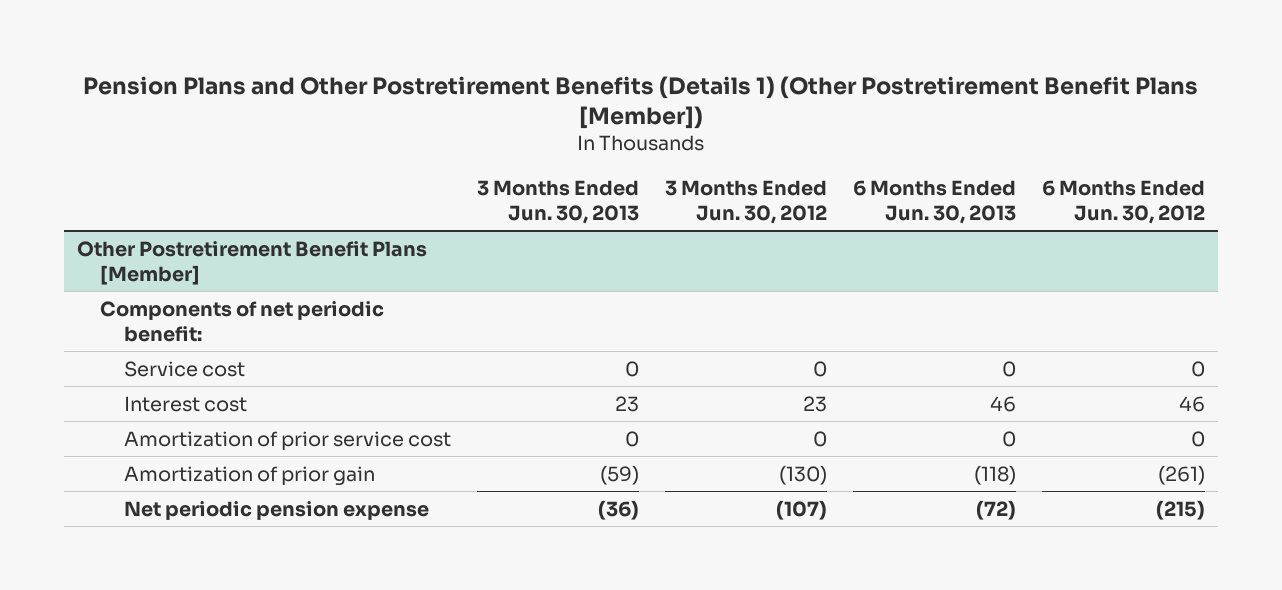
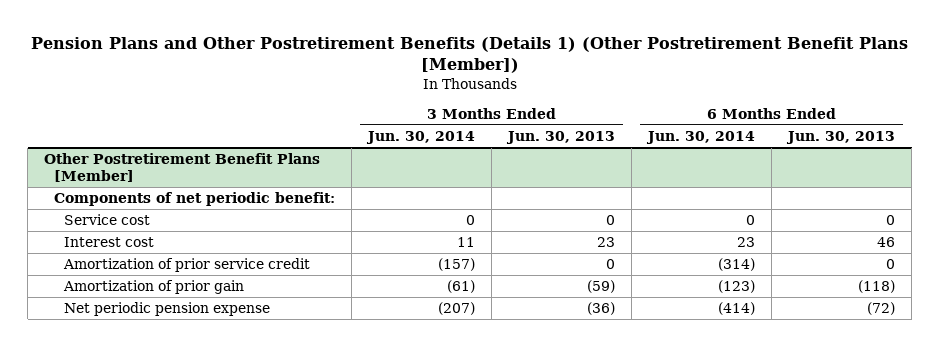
- | 3 Months Ended Jun. 30, 2013 | 3 Months Ended Jun. 30, 2012 | 6 Months Ended Jun. 30, 2013 | 6 Months Ended Jun. 30, 2012
+ | 3 Months Ended Jun. 30, 2014 | 3 Months Ended Jun. 30, 2013 | 6 Months Ended Jun. 30, 2014 | 6 Months Ended Jun. 30, 2013
@ Other Postretirement Benefit Plans [Member]
- Amortization of prior service cost | 0 | 0 | 0 | 0
+ Amortization of prior service credit | (157) | 0 | (314) | 0

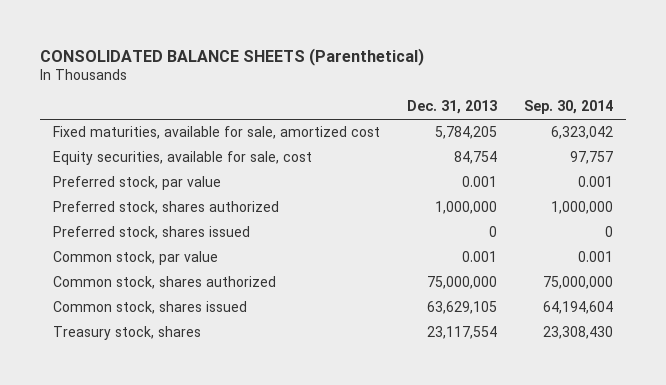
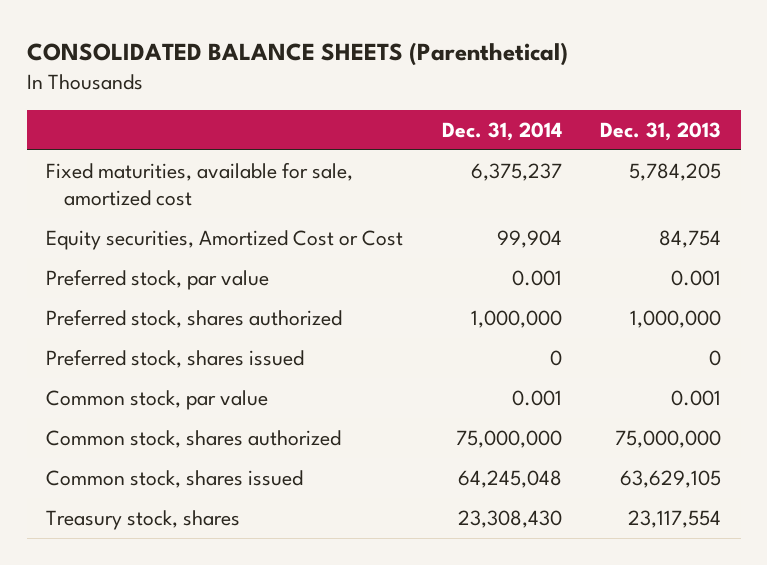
- | Dec. 31, 2013 | Sep. 30, 2014
+ | Dec. 31, 2014 | Dec. 31, 2013
- Equity securities, available for sale, cost | 84,754 | 97,757
+ Equity securities, Amortized Cost or Cost | 99,904 | 84,754

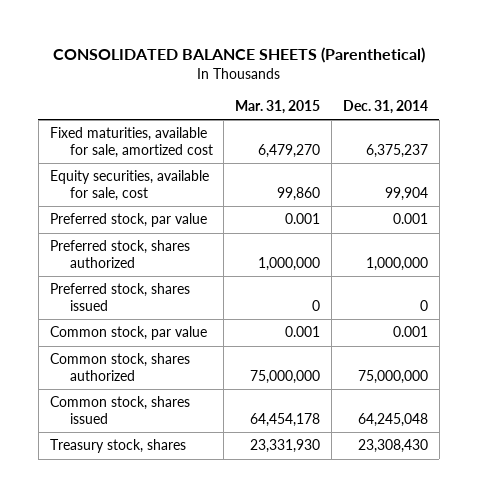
- | Dec. 31, 2014 | Dec. 31, 2013
+ | Mar. 31, 2015 | Dec. 31, 2014
- Equity securities, Amortized Cost or Cost | 99,904 | 84,754
+ Equity securities, available for sale, cost | 99,860 | 99,904

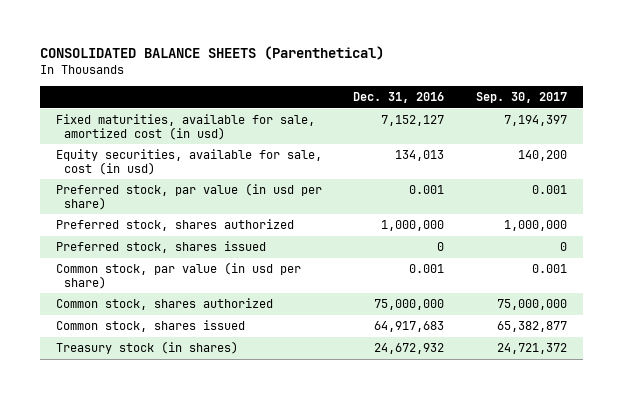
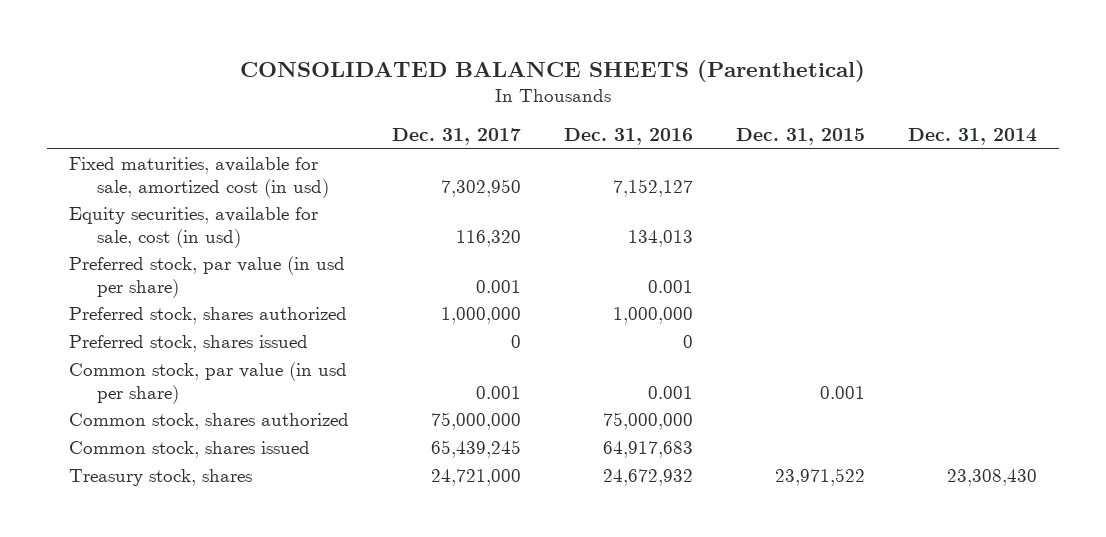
- | Dec. 31, 2016 | Sep. 30, 2017
+ | Dec. 31, 2017 | Dec. 31, 2016 | Dec. 31, 2015 | Dec. 31, 2014
- Treasury stock (in shares) | 24,672,932 | 24,721,372
+ Treasury stock, shares | 24,721,000 | 24,672,932 | 23,971,522 | 23,308,430

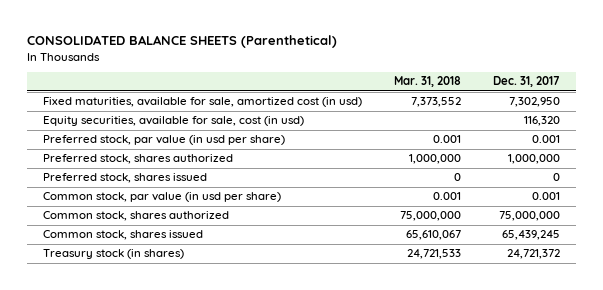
- | Dec. 31, 2017 | Dec. 31, 2016 | Dec. 31, 2015 | Dec. 31, 2014
+ | Mar. 31, 2018 | Dec. 31, 2017
- Treasury stock, shares | 24,721,000 | 24,672,932 | 23,971,522 | 23,308,430
+ Treasury stock (in shares) | 24,721,533 | 24,721,372

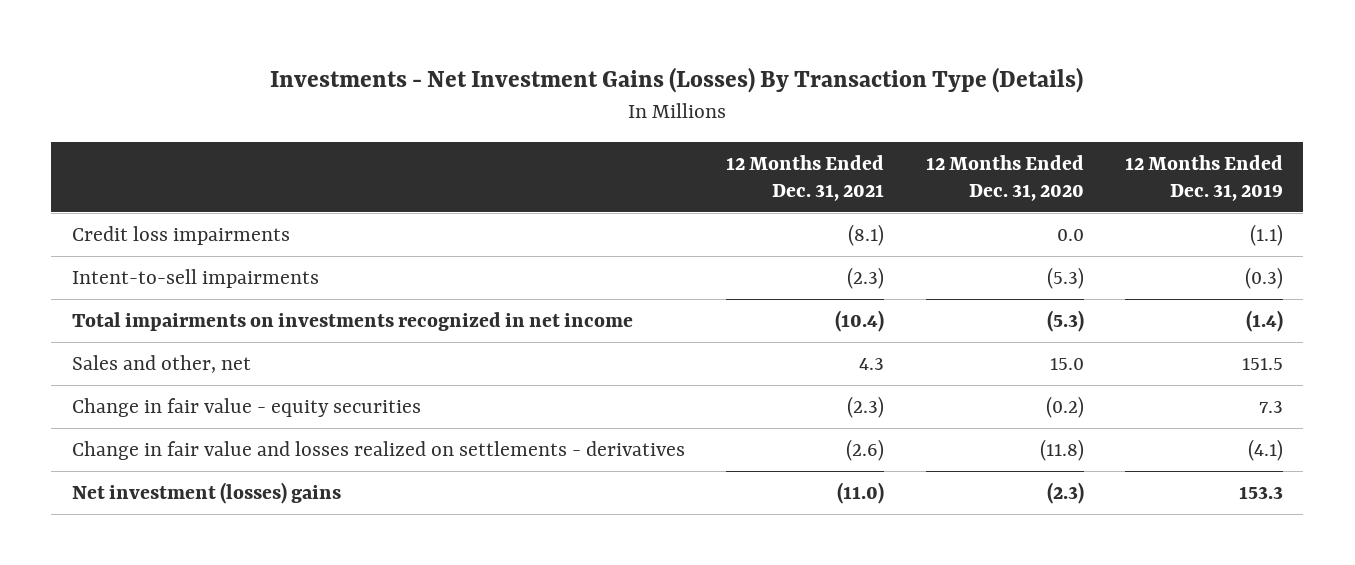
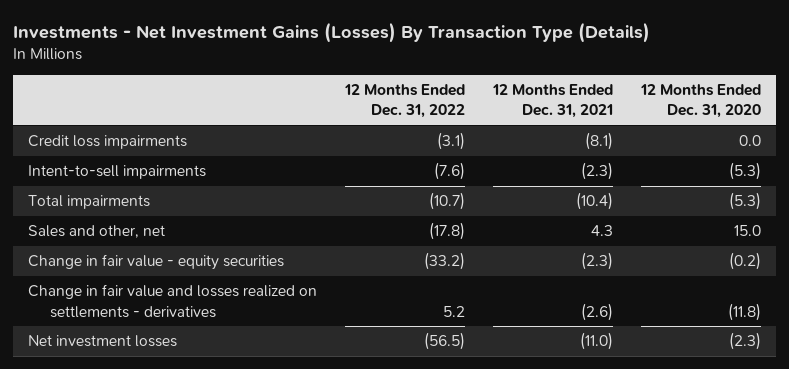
- | 12 Months Ended Dec. 31, 2021 | 12 Months Ended Dec. 31, 2020 | 12 Months Ended Dec. 31, 2019
+ | 12 Months Ended Dec. 31, 2022 | 12 Months Ended Dec. 31, 2021 | 12 Months Ended Dec. 31, 2020
- Total impairments on investments recognized in net income | (10.4) | (5.3) | (1.4)
+ Total impairments | (10.7) | (10.4) | (5.3)
- Net investment (losses) gains | (11.0) | (2.3) | 153.3
+ Net investment losses | (56.5) | (11.0) | (2.3)

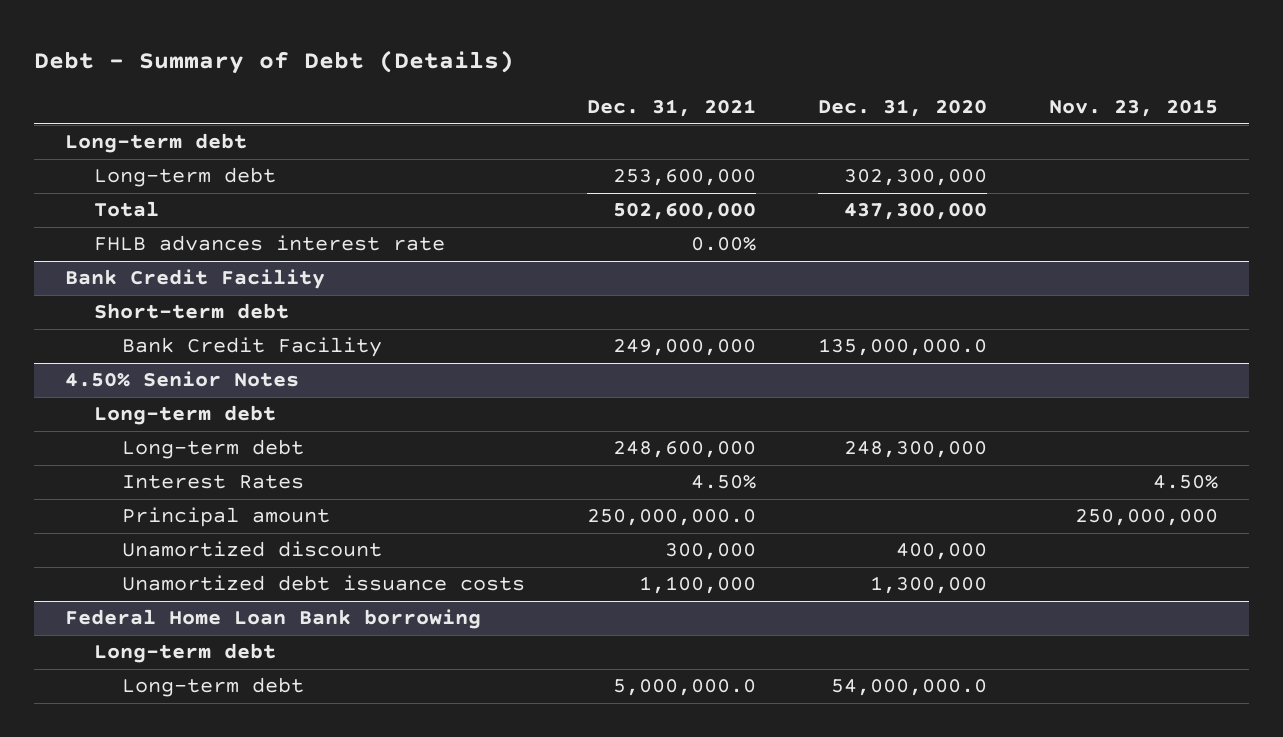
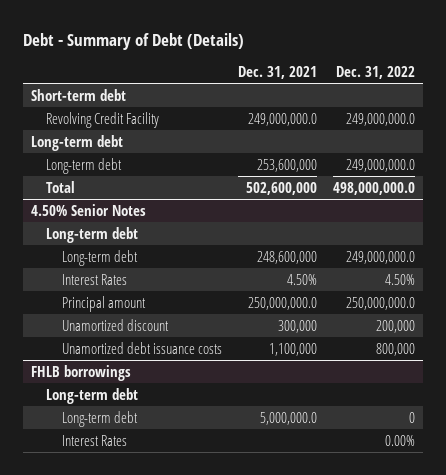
- | Dec. 31, 2021 | Dec. 31, 2020 | Nov. 23, 2015
+ | Dec. 31, 2021 | Dec. 31, 2022
+ Short-term debt
+ Revolving Credit Facility | 249,000,000.0 | 249,000,000.0
- FHLB advances interest rate | 0.00% | |
- Bank Credit Facility
- Short-term debt
- Bank Credit Facility | 249,000,000 | 135,000,000.0 |
- Federal Home Loan Bank borrowing
+ FHLB borrowings
+ Interest Rates | | 0.00%

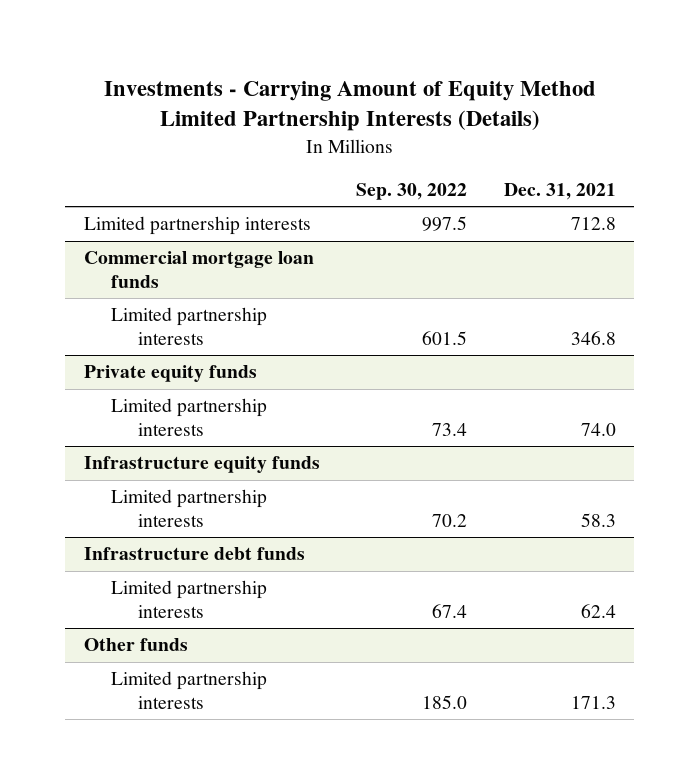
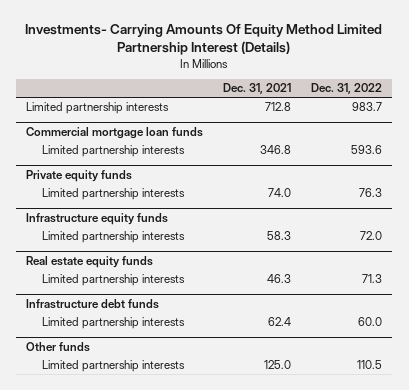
- Investments - Carrying Amount of Equity Method Limited Partnership Interests (Details)
+ Investments- Carrying Amounts Of Equity Method Limited Partnership Interest (Details)
- | Sep. 30, 2022 | Dec. 31, 2021
+ | Dec. 31, 2021 | Dec. 31, 2022
+ Real estate equity funds
+ Limited partnership interests | 46.3 | 71.3
@ Other funds
- Limited partnership interests | 185.0 | 171.3
+ Limited partnership interests | 125.0 | 110.5

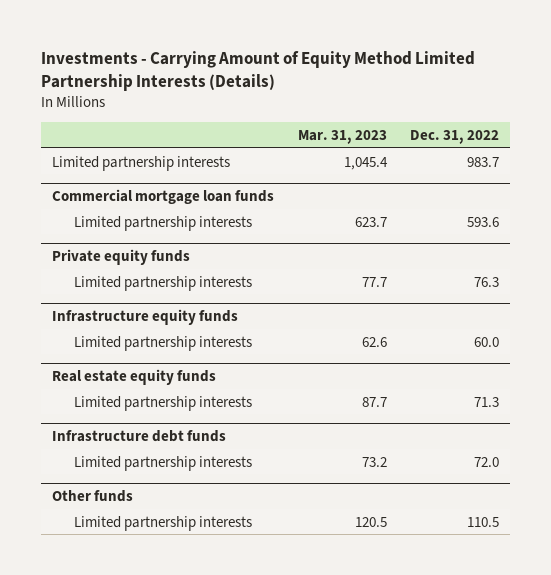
- Investments- Carrying Amounts Of Equity Method Limited Partnership Interest (Details)
+ Investments - Carrying Amount of Equity Method Limited Partnership Interests (Details)
- | Dec. 31, 2021 | Dec. 31, 2022
+ | Mar. 31, 2023 | Dec. 31, 2022
@ Infrastructure equity funds
- Limited partnership interests | 58.3 | 72.0
+ Limited partnership interests | 62.6 | 60.0
@ Infrastructure debt funds
- Limited partnership interests | 62.4 | 60.0
+ Limited partnership interests | 73.2 | 72.0

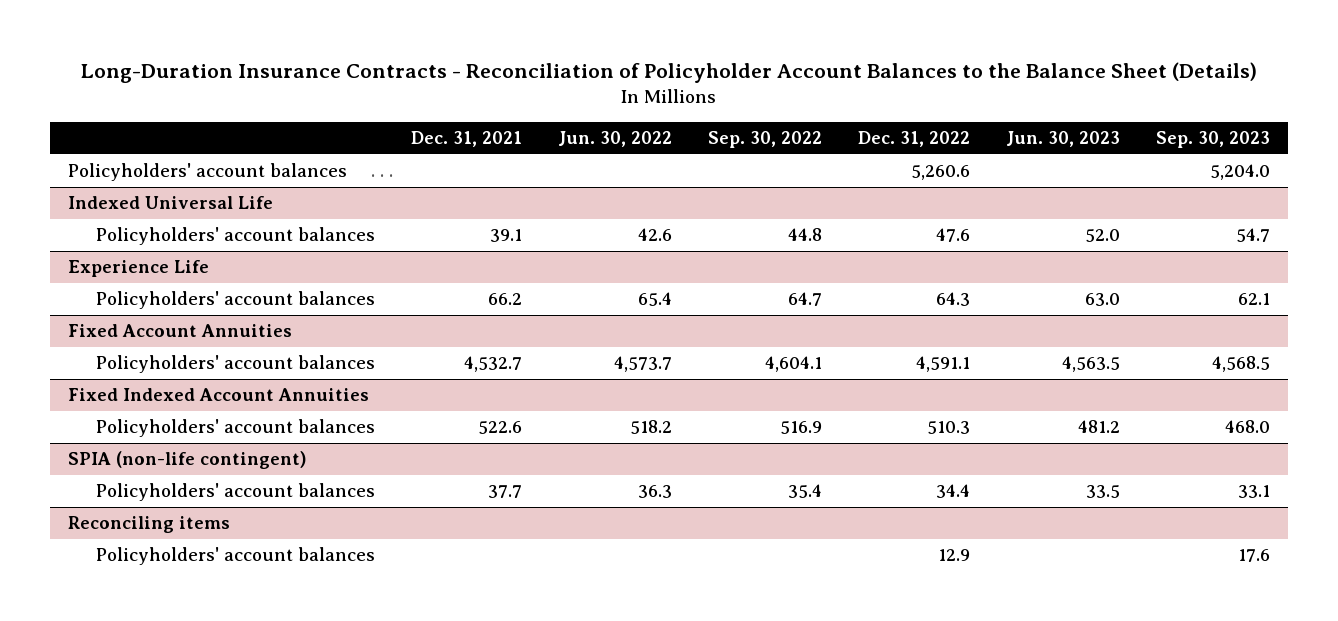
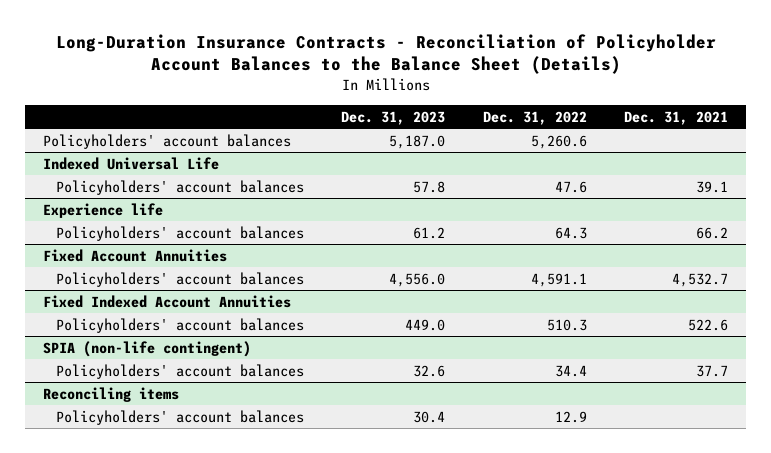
- | Dec. 31, 2021 | Jun. 30, 2022 | Sep. 30, 2022 | Dec. 31, 2022 | Jun. 30, 2023 | Sep. 30, 2023
+ | Dec. 31, 2023 | Dec. 31, 2022 | Dec. 31, 2021
- Experience Life
+ Experience life

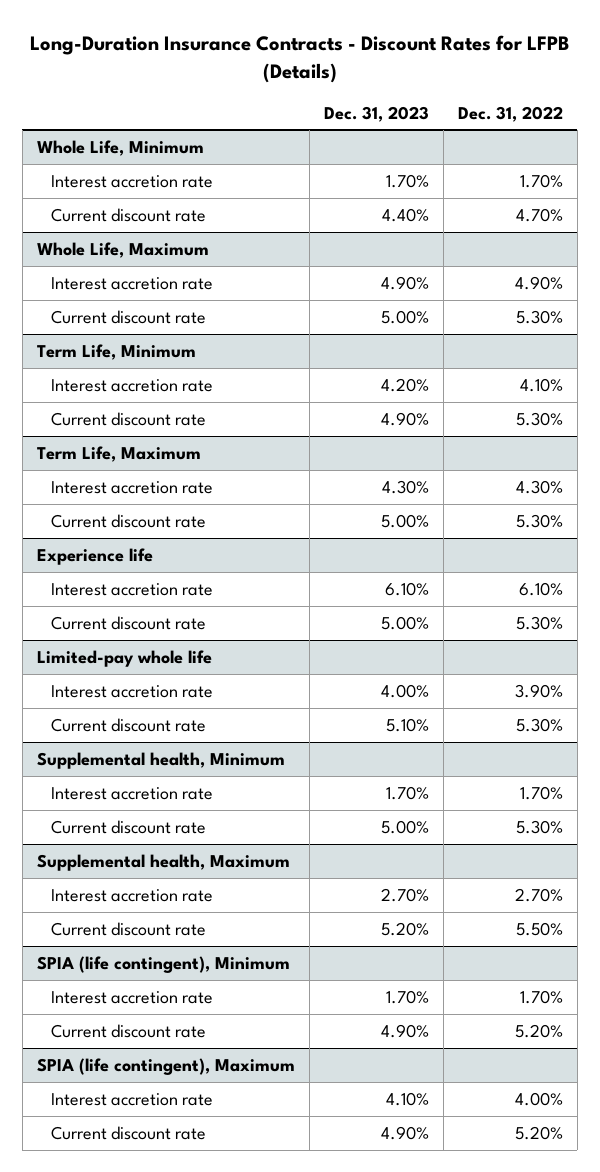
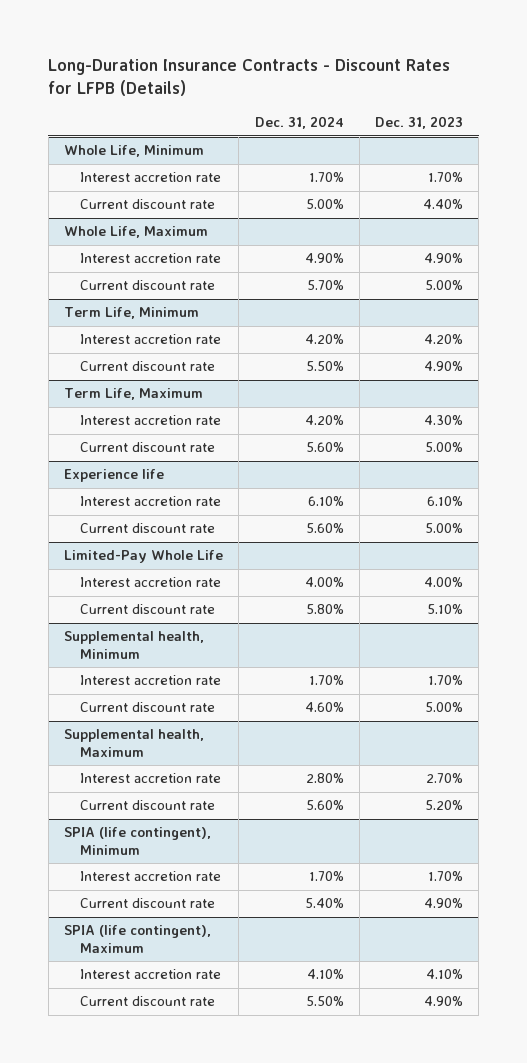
- | Dec. 31, 2023 | Dec. 31, 2022
+ | Dec. 31, 2024 | Dec. 31, 2023
- Limited-pay whole life
+ Limited-Pay Whole Life

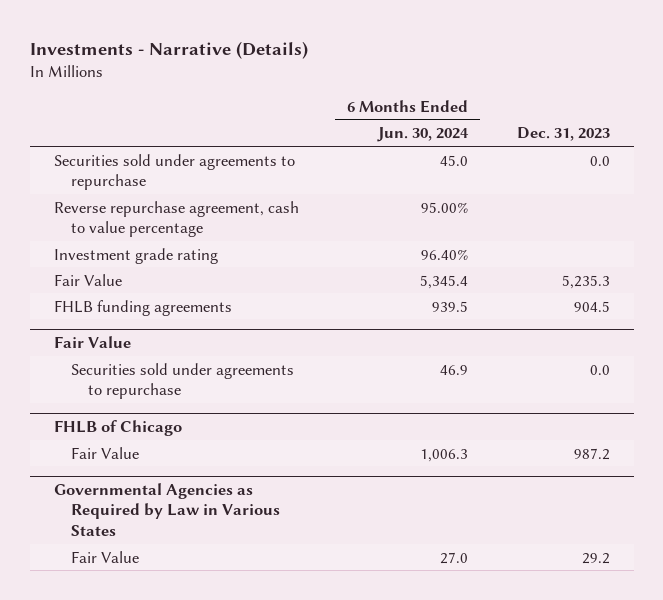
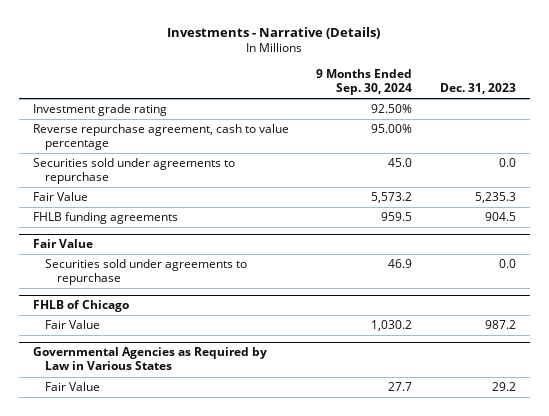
- | 6 Months Ended Jun. 30, 2024 | Dec. 31, 2023
+ | 9 Months Ended Sep. 30, 2024 | Dec. 31, 2023
moved down: Reverse repurchase agreement, cash to value percentage | 95.00% |
moved down: Securities sold under agreements to repurchase | 45.0 | 0.0

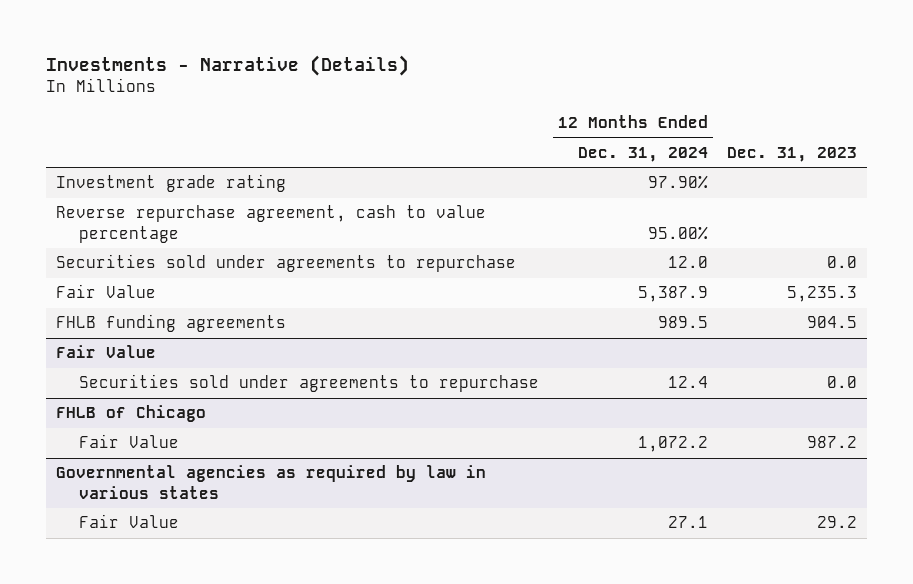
- | 9 Months Ended Sep. 30, 2024 | Dec. 31, 2023
+ | 12 Months Ended Dec. 31, 2024 | Dec. 31, 2023
- Governmental Agencies as Required by Law in Various States
+ Governmental agencies as required by law in various states

